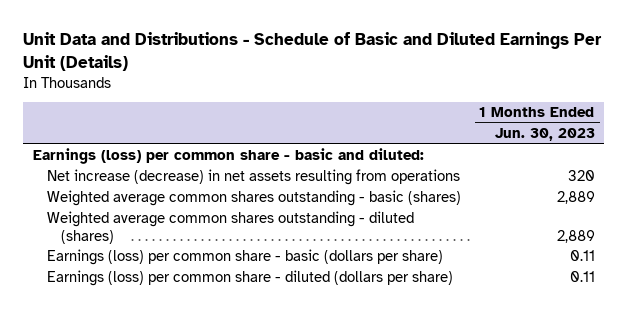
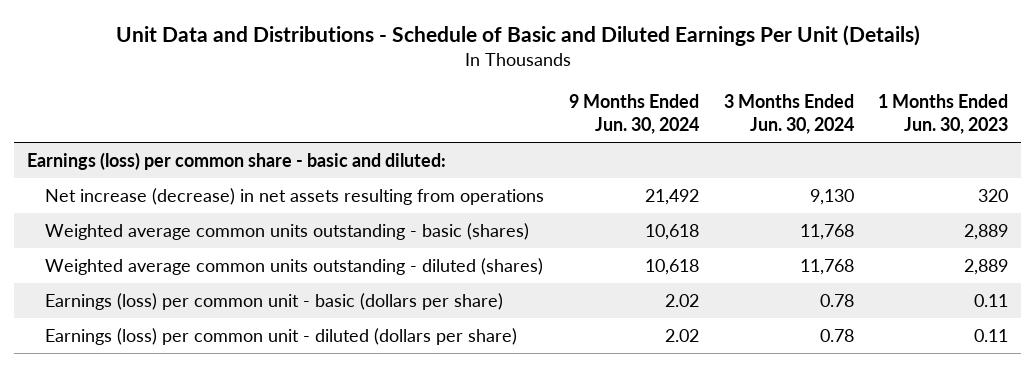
- | 1 Months Ended Jun. 30, 2023
+ | 9 Months Ended Jun. 30, 2024 | 3 Months Ended Jun. 30, 2024 | 1 Months Ended Jun. 30, 2023
- Weighted average common shares outstanding - basic (shares) | 2,889
- Weighted average common shares outstanding - diluted (shares) | 2,889
- Earnings (loss) per common share - basic (dollars per share) | 0.11
- Earnings (loss) per common share - diluted (dollars per share) | 0.11
+ Weighted average common units outstanding - basic (shares) | 10,618 | 11,768 | 2,889
+ Weighted average common units outstanding - diluted (shares) | 10,618 | 11,768 | 2,889
+ Earnings (loss) per common unit - basic (dollars per share) | 2.02 | 0.78 | 0.11
+ Earnings (loss) per common unit - diluted (dollars per share) | 2.02 | 0.78 | 0.11

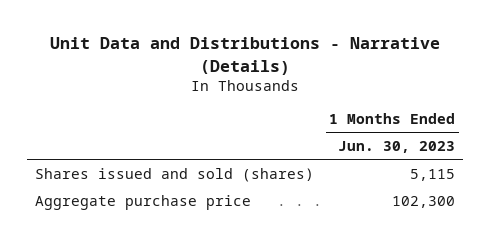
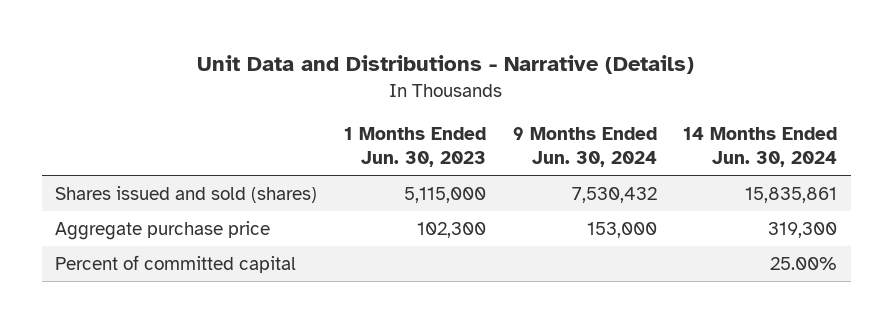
- | 1 Months Ended Jun. 30, 2023
+ | 1 Months Ended Jun. 30, 2023 | 9 Months Ended Jun. 30, 2024 | 14 Months Ended Jun. 30, 2024
- Shares issued and sold (shares) | 5,115
+ Shares issued and sold (shares) | 5,115,000 | 7,530,432 | 15,835,861
+ Percent of committed capital | | | 25.00%

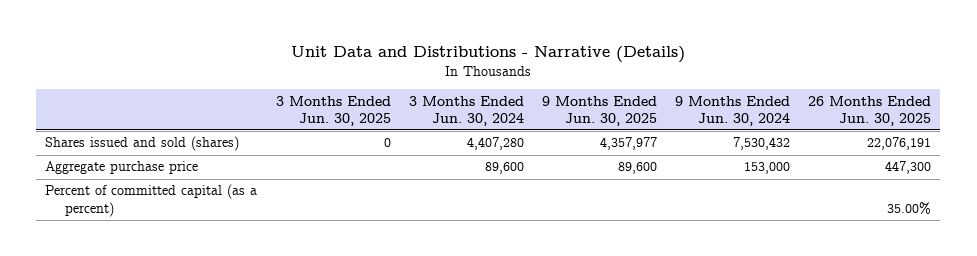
- | 1 Months Ended Jun. 30, 2023 | 9 Months Ended Jun. 30, 2024 | 14 Months Ended Jun. 30, 2024
+ | 3 Months Ended Jun. 30, 2025 | 3 Months Ended Jun. 30, 2024 | 9 Months Ended Jun. 30, 2025 | 9 Months Ended Jun. 30, 2024 | 26 Months Ended Jun. 30, 2025
- Percent of committed capital | | | 25.00%
+ Percent of committed capital (as a percent) | | | | | 35.00%

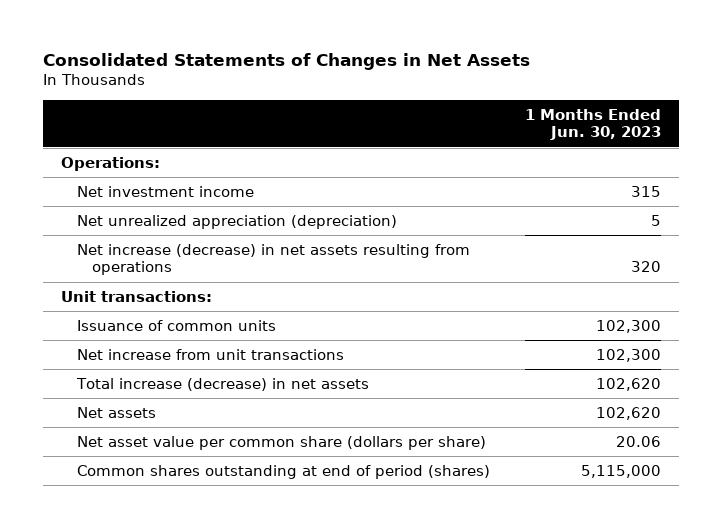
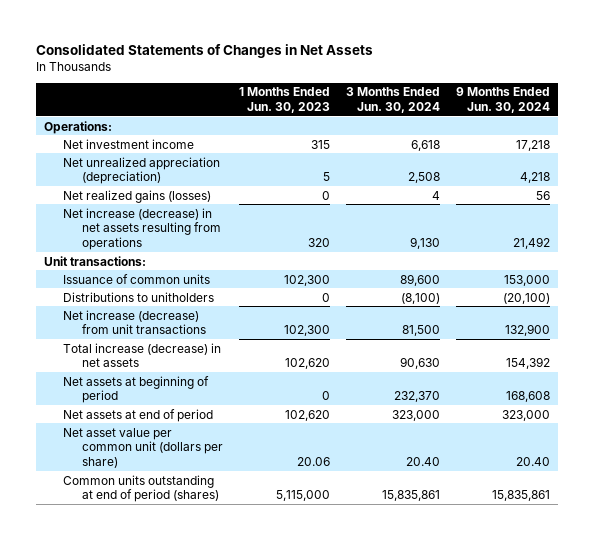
- | 1 Months Ended Jun. 30, 2023
+ | 1 Months Ended Jun. 30, 2023 | 3 Months Ended Jun. 30, 2024 | 9 Months Ended Jun. 30, 2024
+ Net realized gains (losses) | 0 | 4 | 56
- Net increase from unit transactions | 102,300
+ Distributions to unitholders | 0 | (8,100) | (20,100)
+ Net increase (decrease) from unit transactions | 102,300 | 81,500 | 132,900
- Net assets | 102,620
- Net asset value per common share (dollars per share) | 20.06
- Common shares outstanding at end of period (shares) | 5,115,000
+ Net assets at beginning of period | 0 | 232,370 | 168,608
+ Net assets at end of period | 102,620 | 323,000 | 323,000
+ Net asset value per common unit (dollars per share) | 20.06 | 20.40 | 20.40
+ Common units outstanding at end of period (shares) | 5,115,000 | 15,835,861 | 15,835,861

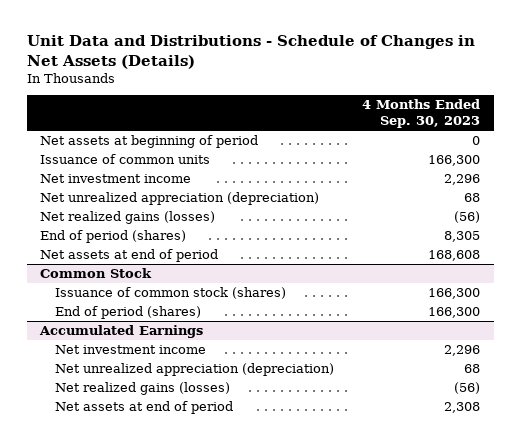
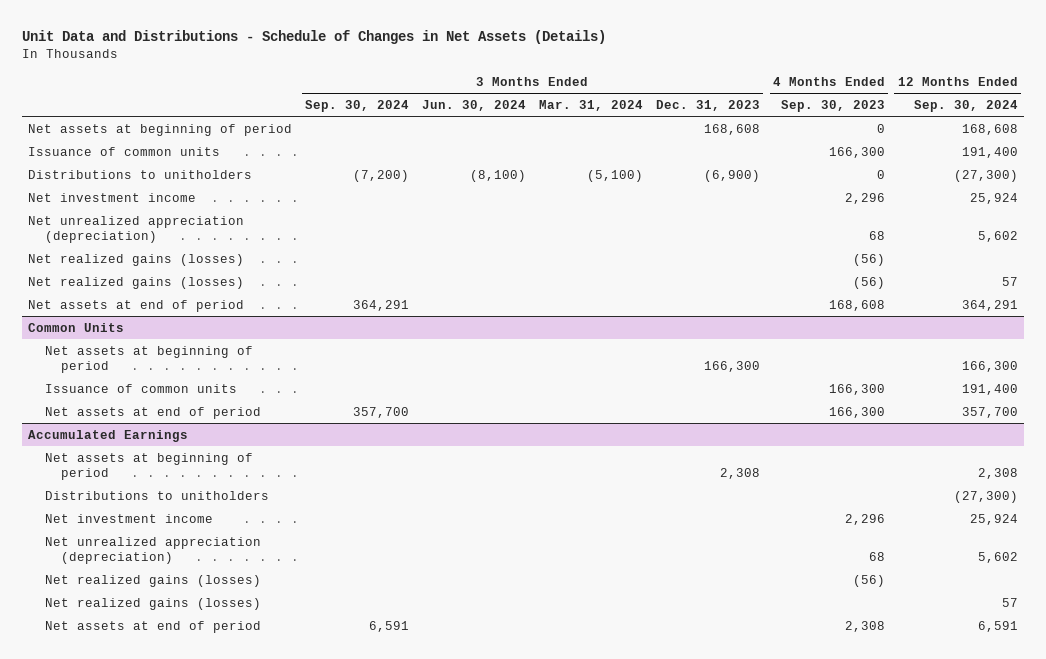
- | 4 Months Ended Sep. 30, 2023
+ | 3 Months Ended Sep. 30, 2024 | 3 Months Ended Jun. 30, 2024 | 3 Months Ended Mar. 31, 2024 | 3 Months Ended Dec. 31, 2023 | 4 Months Ended Sep. 30, 2023 | 12 Months Ended Sep. 30, 2024
+ Distributions to unitholders | (7,200) | (8,100) | (5,100) | (6,900) | 0 | (27,300)
- End of period (shares) | 8,305
+ Net realized gains (losses) | | | | | (56) | 57
- Common Stock
- Issuance of common stock (shares) | 166,300
- End of period (shares) | 166,300
+ Common Units
+ Net assets at beginning of period | | | | 166,300 | | 166,300
+ Issuance of common units | | | | | 166,300 | 191,400
+ Net assets at end of period | 357,700 | | | | 166,300 | 357,700
@ Accumulated Earnings
+ Net assets at beginning of period | | | | 2,308 | | 2,308
+ Distributions to unitholders | | | | | | (27,300)
+ Net realized gains (losses) | | | | | | 57

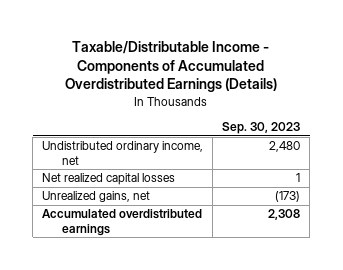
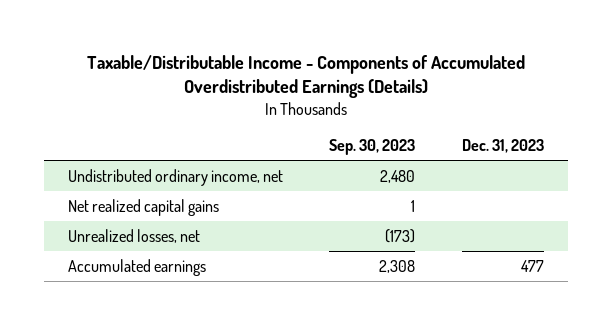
- | Sep. 30, 2023
+ | Sep. 30, 2023 | Dec. 31, 2023
- Net realized capital losses | 1
- Unrealized gains, net | (173)
- Accumulated overdistributed earnings | 2,308
+ Net realized capital gains | 1 |
+ Unrealized losses, net | (173) |
+ Accumulated earnings | 2,308 | 477

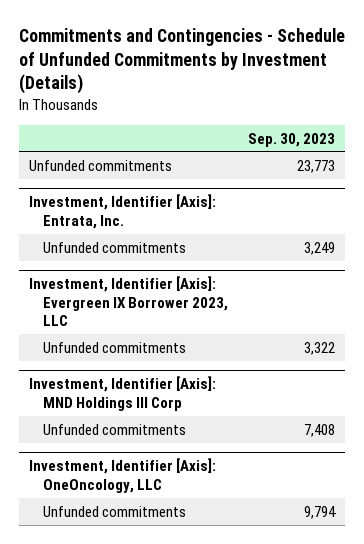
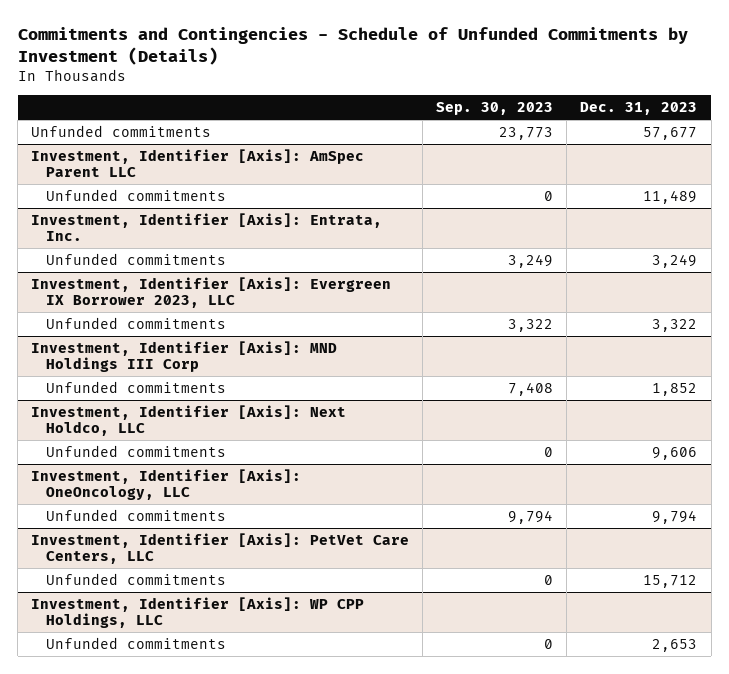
- | Sep. 30, 2023
+ | Sep. 30, 2023 | Dec. 31, 2023
+ Investment, Identifier [Axis]: AmSpec Parent LLC
+ Unfunded commitments | 0 | 11,489
+ Investment, Identifier [Axis]: Next Holdco, LLC
+ Unfunded commitments | 0 | 9,606
+ Investment, Identifier [Axis]: PetVet Care Centers, LLC
+ Unfunded commitments | 0 | 15,712
+ Investment, Identifier [Axis]: WP CPP Holdings, LLC
+ Unfunded commitments | 0 | 2,653

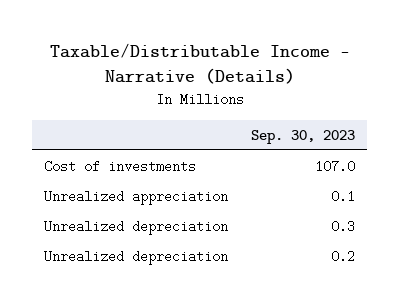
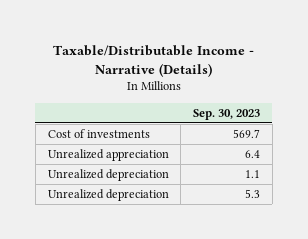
- Cost of investments | 107.0
- Unrealized appreciation | 0.1
- Unrealized depreciation | 0.3
- Unrealized depreciation | 0.2
+ Cost of investments | 569.7
+ Unrealized appreciation | 6.4
+ Unrealized depreciation | 1.1
+ Unrealized depreciation | 5.3

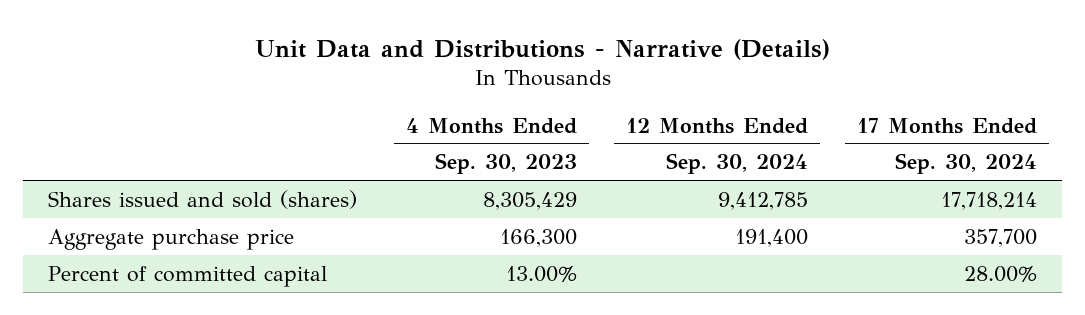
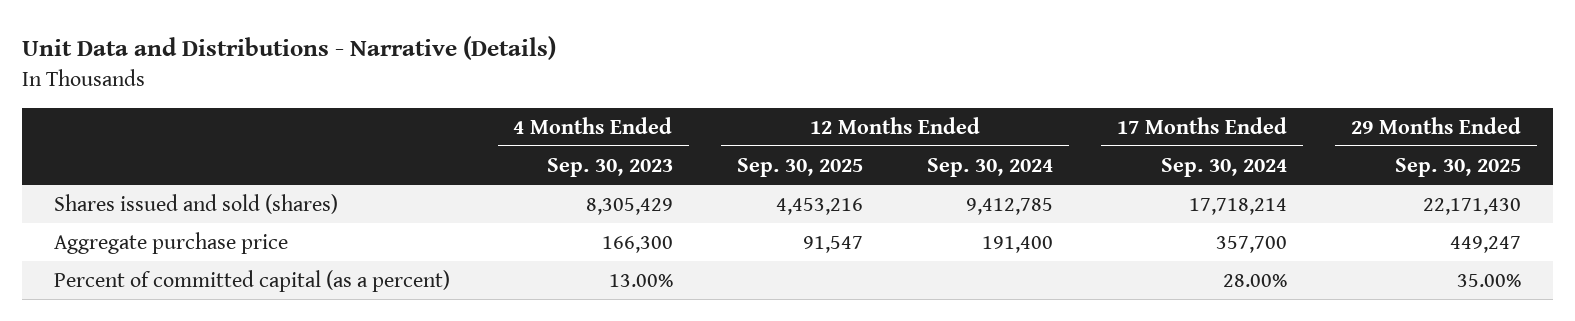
- | 4 Months Ended Sep. 30, 2023 | 12 Months Ended Sep. 30, 2024 | 17 Months Ended Sep. 30, 2024
+ | 4 Months Ended Sep. 30, 2023 | 12 Months Ended Sep. 30, 2025 | 12 Months Ended Sep. 30, 2024 | 17 Months Ended Sep. 30, 2024 | 29 Months Ended Sep. 30, 2025
- Percent of committed capital | 13.00% | | 28.00%
+ Percent of committed capital (as a percent) | 13.00% | | | 28.00% | 35.00%

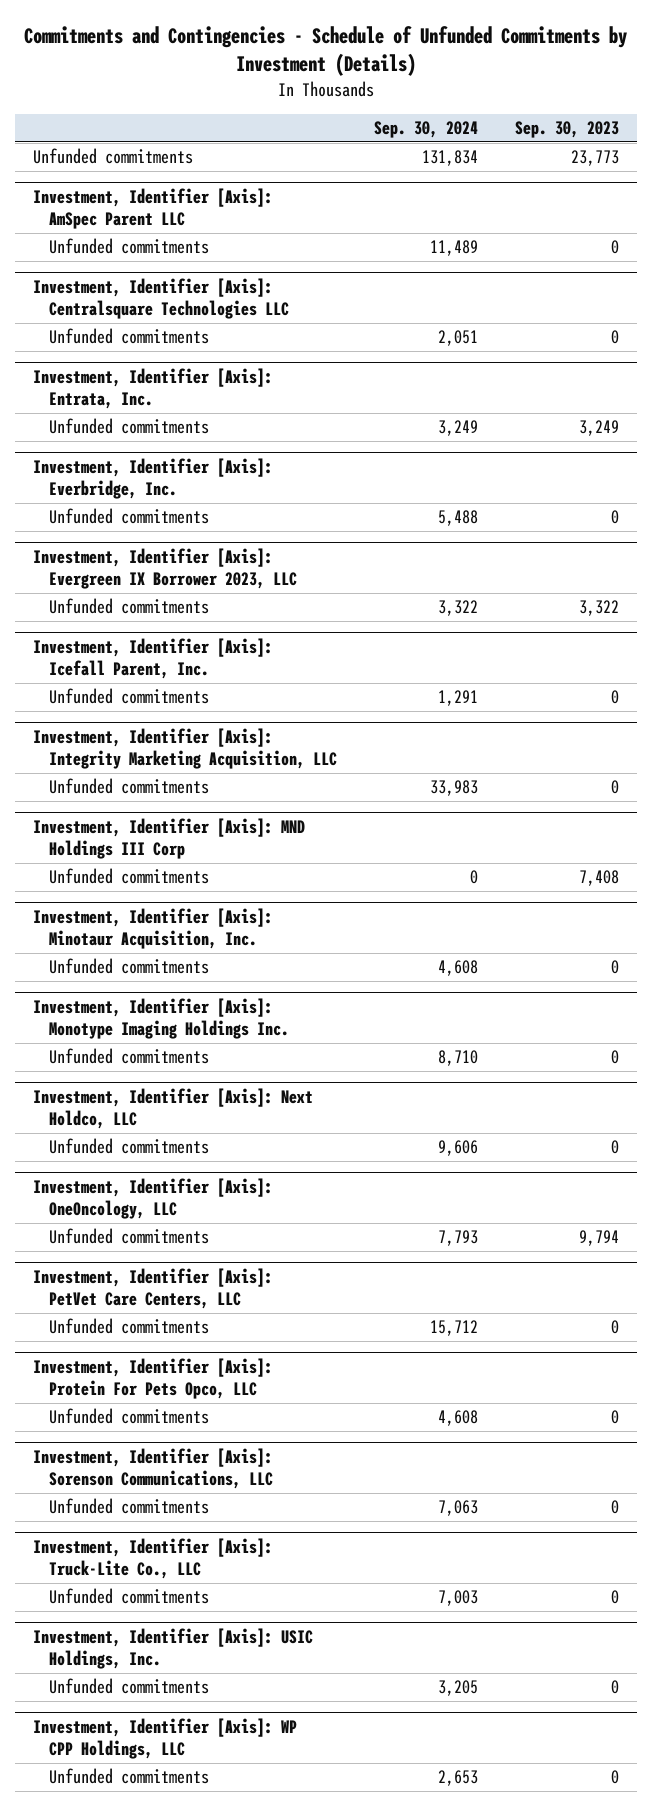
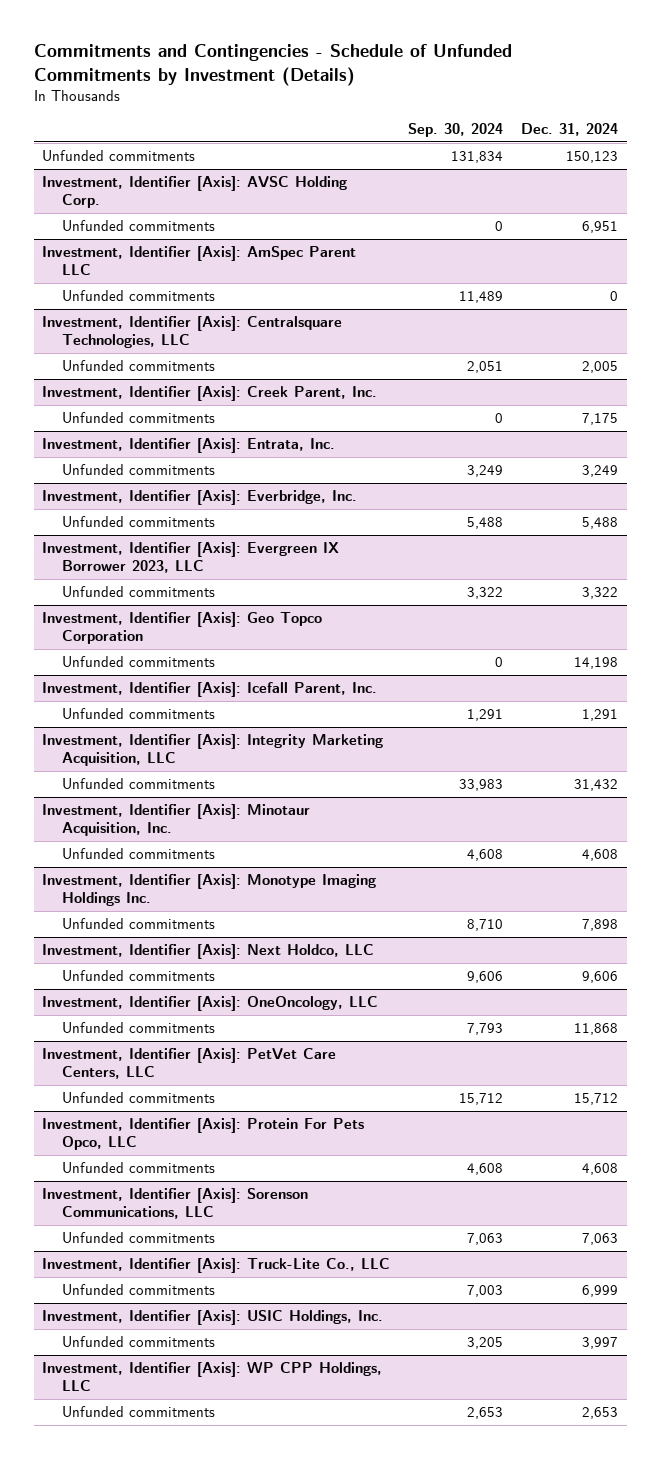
- | Sep. 30, 2024 | Sep. 30, 2023
+ | Sep. 30, 2024 | Dec. 31, 2024
+ Investment, Identifier [Axis]: AVSC Holding Corp.
+ Unfunded commitments | 0 | 6,951
- Investment, Identifier [Axis]: Centralsquare Technologies LLC
+ Investment, Identifier [Axis]: Centralsquare Technologies, LLC
+ Investment, Identifier [Axis]: Creek Parent, Inc.
+ Unfunded commitments | 0 | 7,175
+ Investment, Identifier [Axis]: Geo Topco Corporation
+ Unfunded commitments | 0 | 14,198
- Investment, Identifier [Axis]: MND Holdings III Corp
- Unfunded commitments | 0 | 7,408

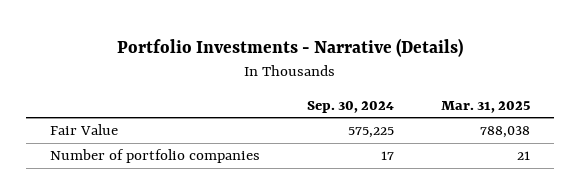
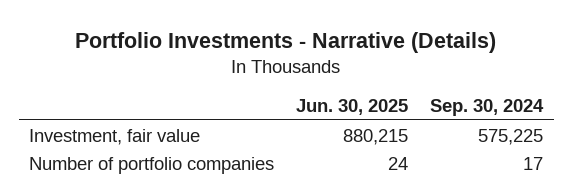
- | Sep. 30, 2024 | Mar. 31, 2025
+ | Jun. 30, 2025 | Sep. 30, 2024
- Fair Value | 575,225 | 788,038
+ Investment, fair value | 880,215 | 575,225

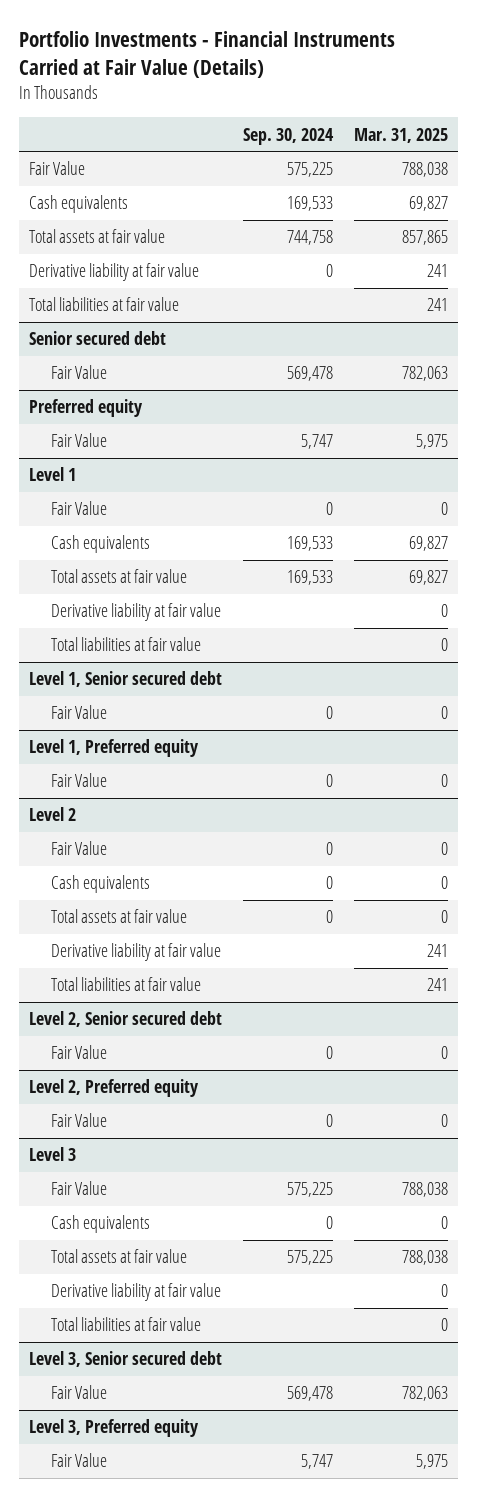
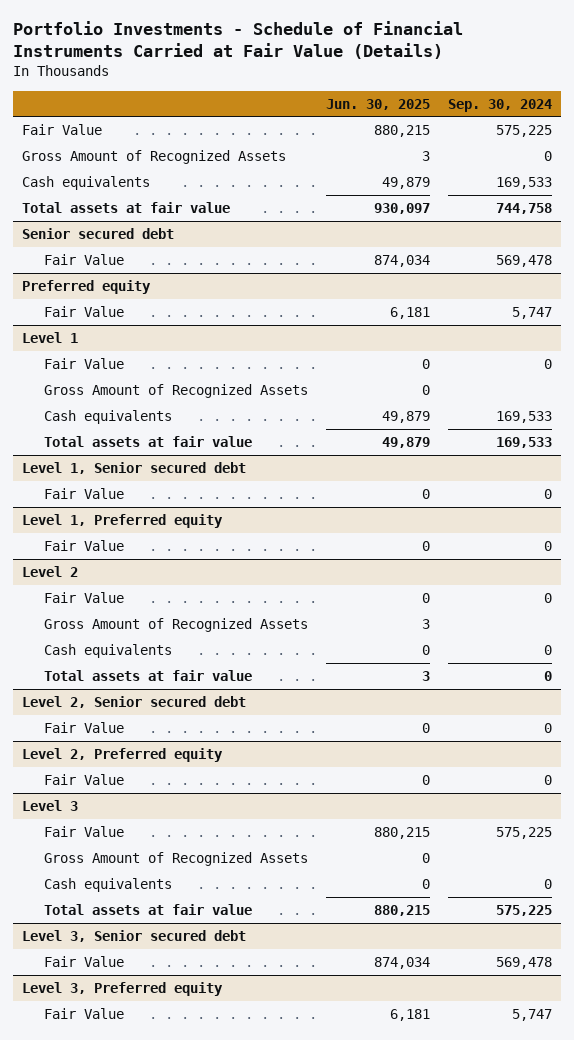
- Portfolio Investments - Financial Instruments Carried at Fair Value (Details)
+ Portfolio Investments - Schedule of Financial Instruments Carried at Fair Value (Details)
- | Sep. 30, 2024 | Mar. 31, 2025
+ | Jun. 30, 2025 | Sep. 30, 2024
+ Gross Amount of Recognized Assets | 3 | 0
- Derivative liability at fair value | 0 | 241
- Total liabilities at fair value | | 241
@ Level 1
+ Gross Amount of Recognized Assets | 0 |
- Derivative liability at fair value | | 0
- Total liabilities at fair value | | 0
@ Level 2
+ Gross Amount of Recognized Assets | 3 |
- Derivative liability at fair value | | 241
- Total liabilities at fair value | | 241
@ Level 3
+ Gross Amount of Recognized Assets | 0 |
- Derivative liability at fair value | | 0
- Total liabilities at fair value | | 0

